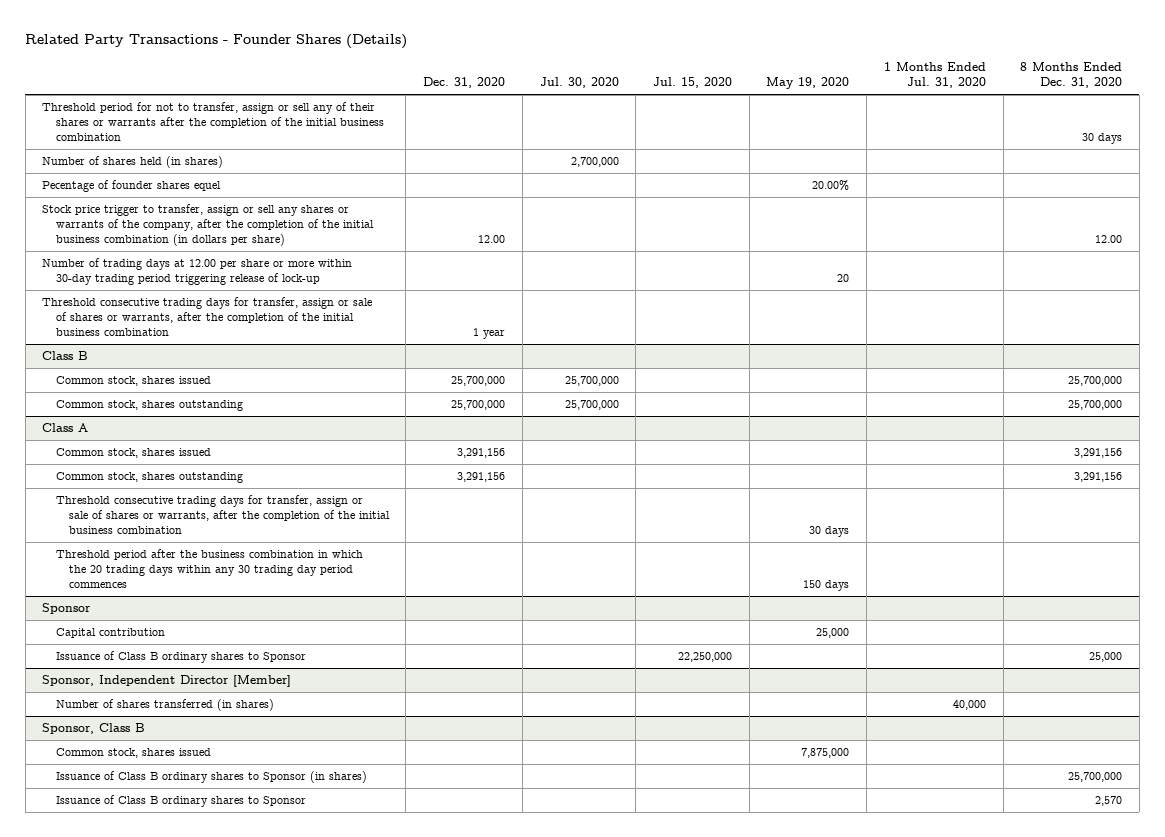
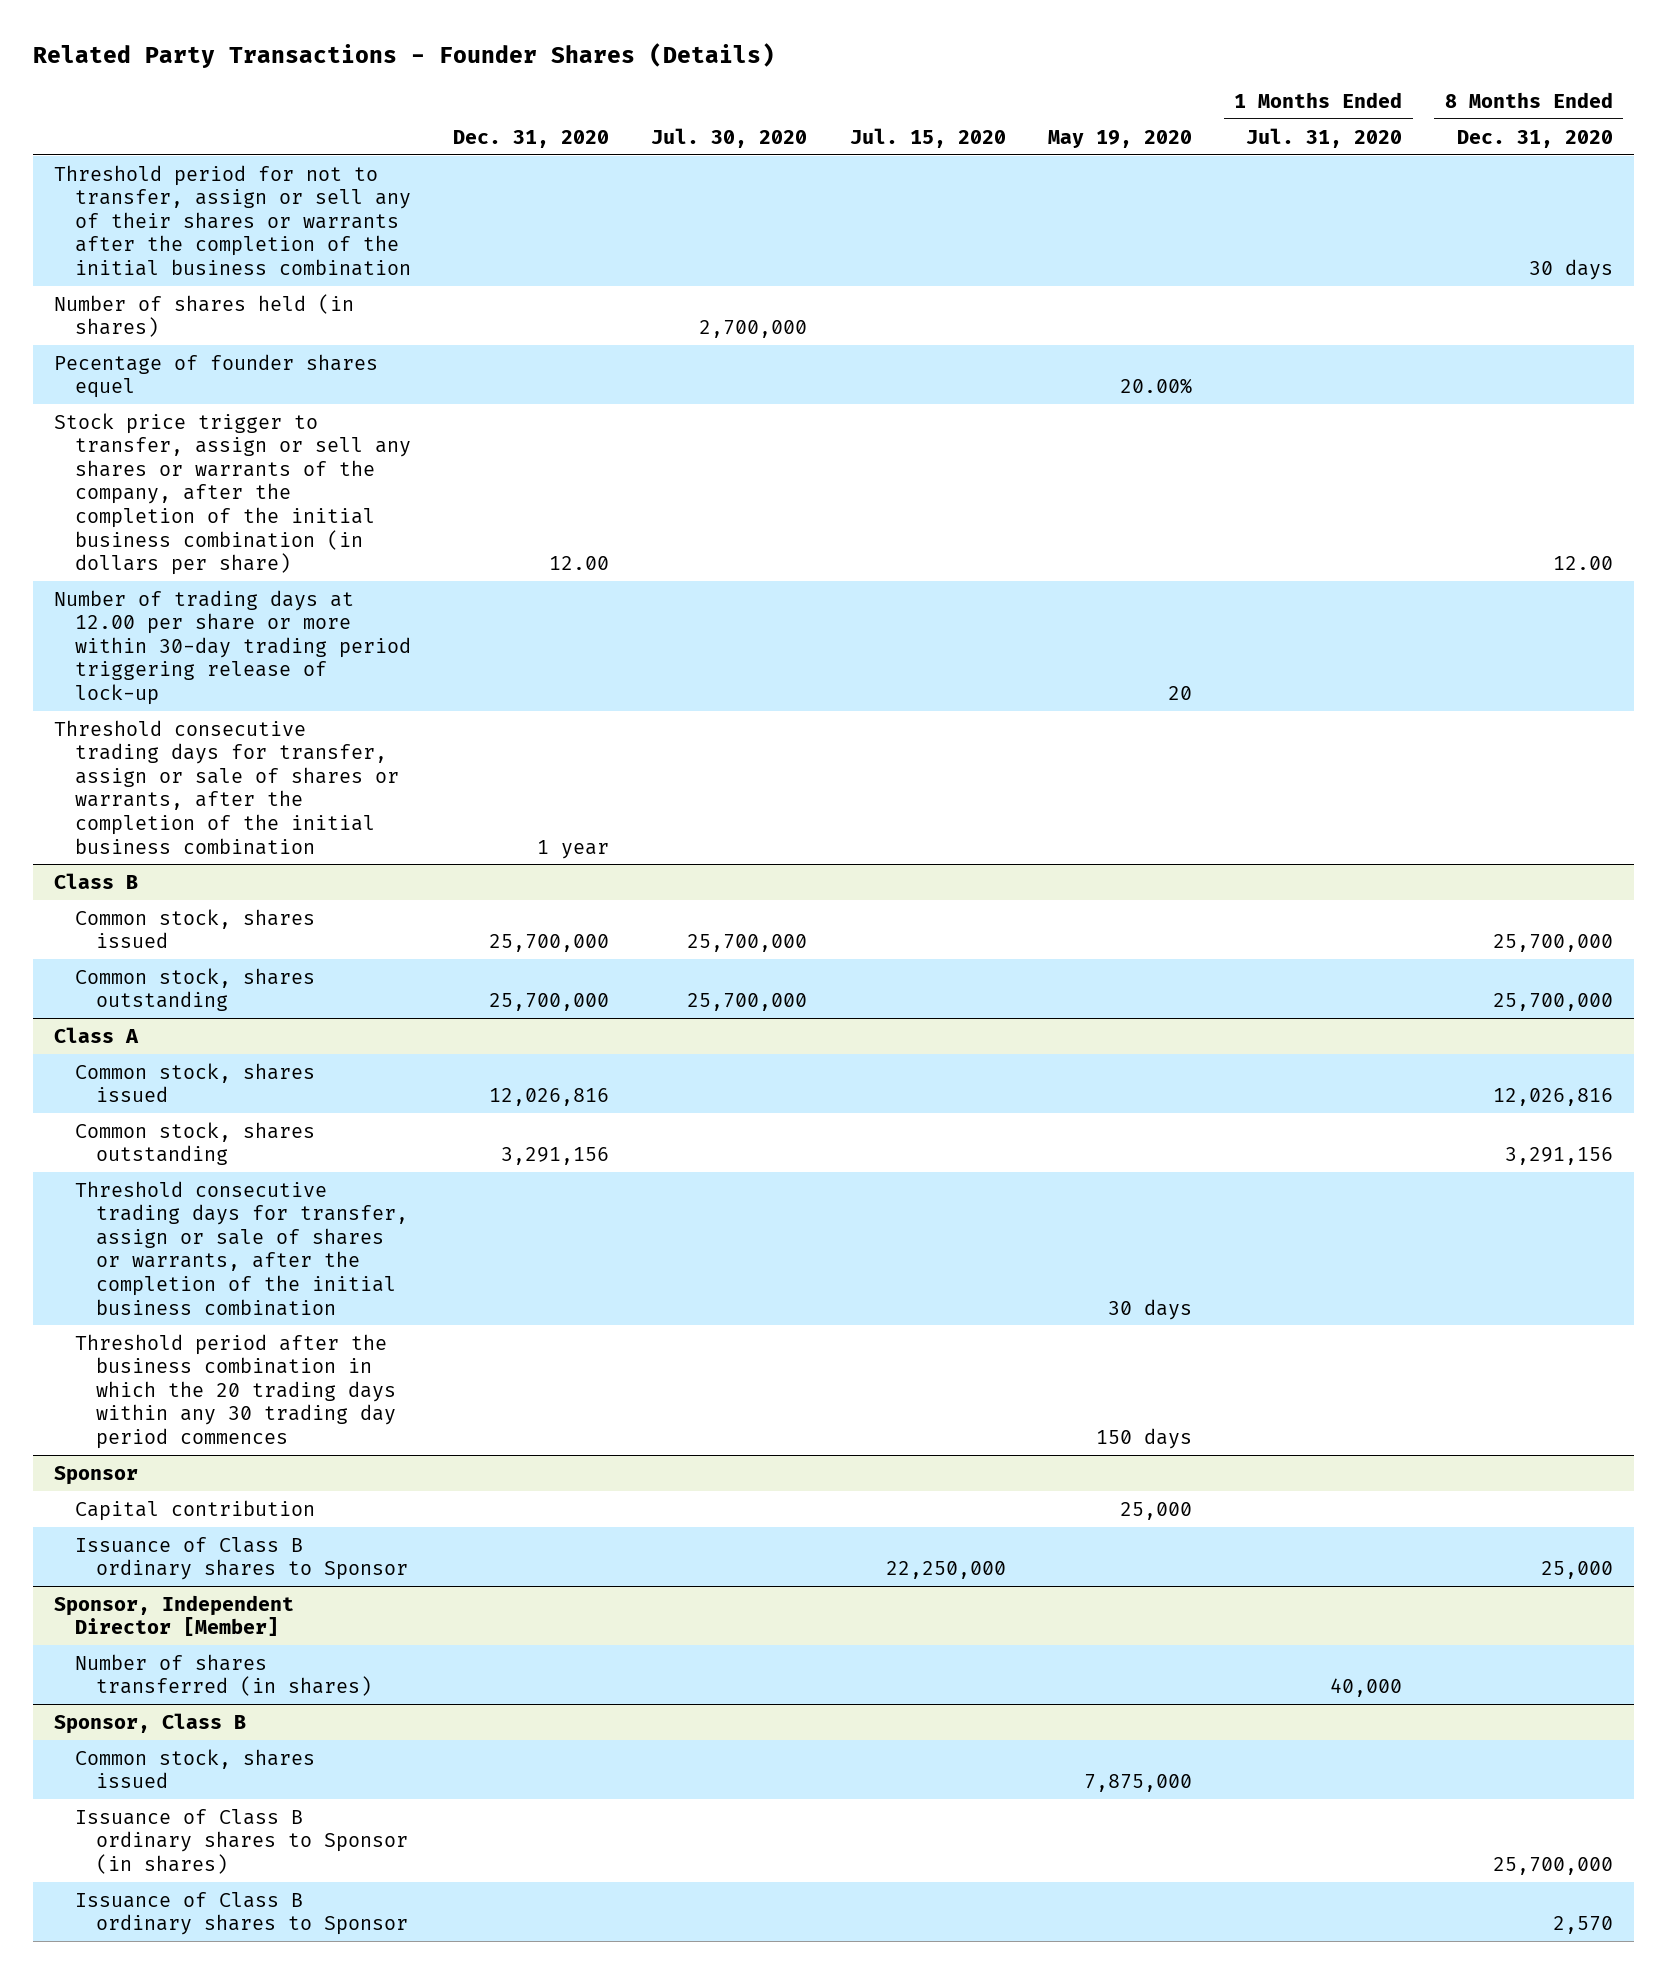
@ Class A
- Common stock, shares issued | 3,291,156 | | | | | 3,291,156
+ Common stock, shares issued | 12,026,816 | | | | | 12,026,816

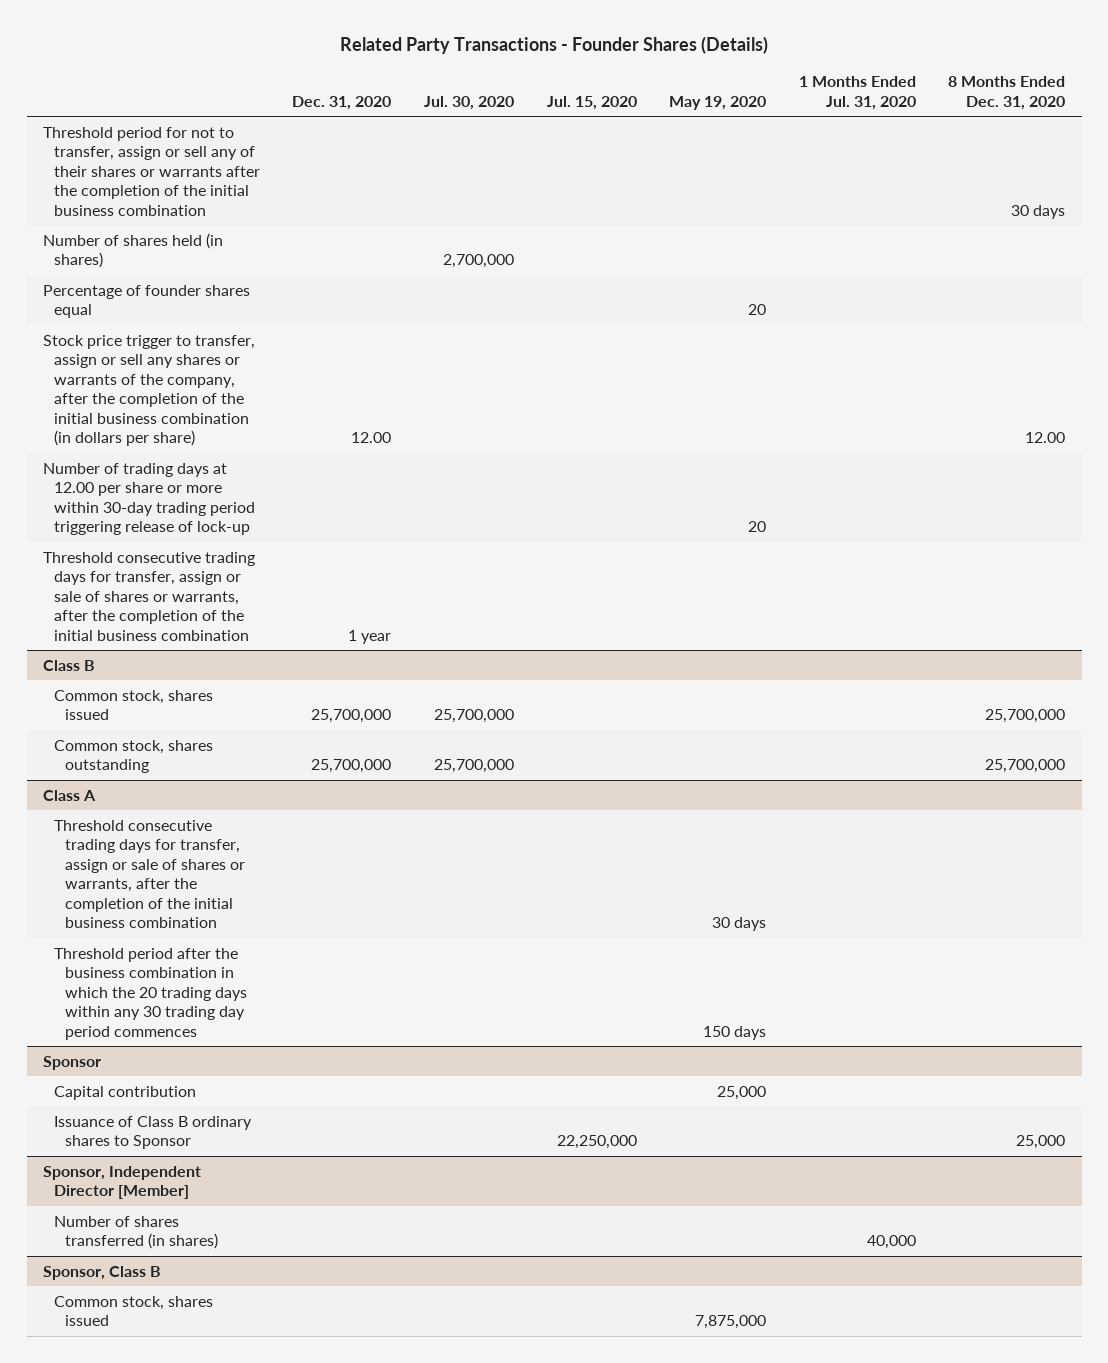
- Pecentage of founder shares equel | | | | 20.00% | |
+ Percentage of founder shares equal | | | | 20 | |
@ Class A
- Common stock, shares issued | 12,026,816 | | | | | 12,026,816
- Common stock, shares outstanding | 3,291,156 | | | | | 3,291,156
@ Sponsor, Class B
- Issuance of Class B ordinary shares to Sponsor (in shares) | | | | | | 25,700,000
- Issuance of Class B ordinary shares to Sponsor | | | | | | 2,570

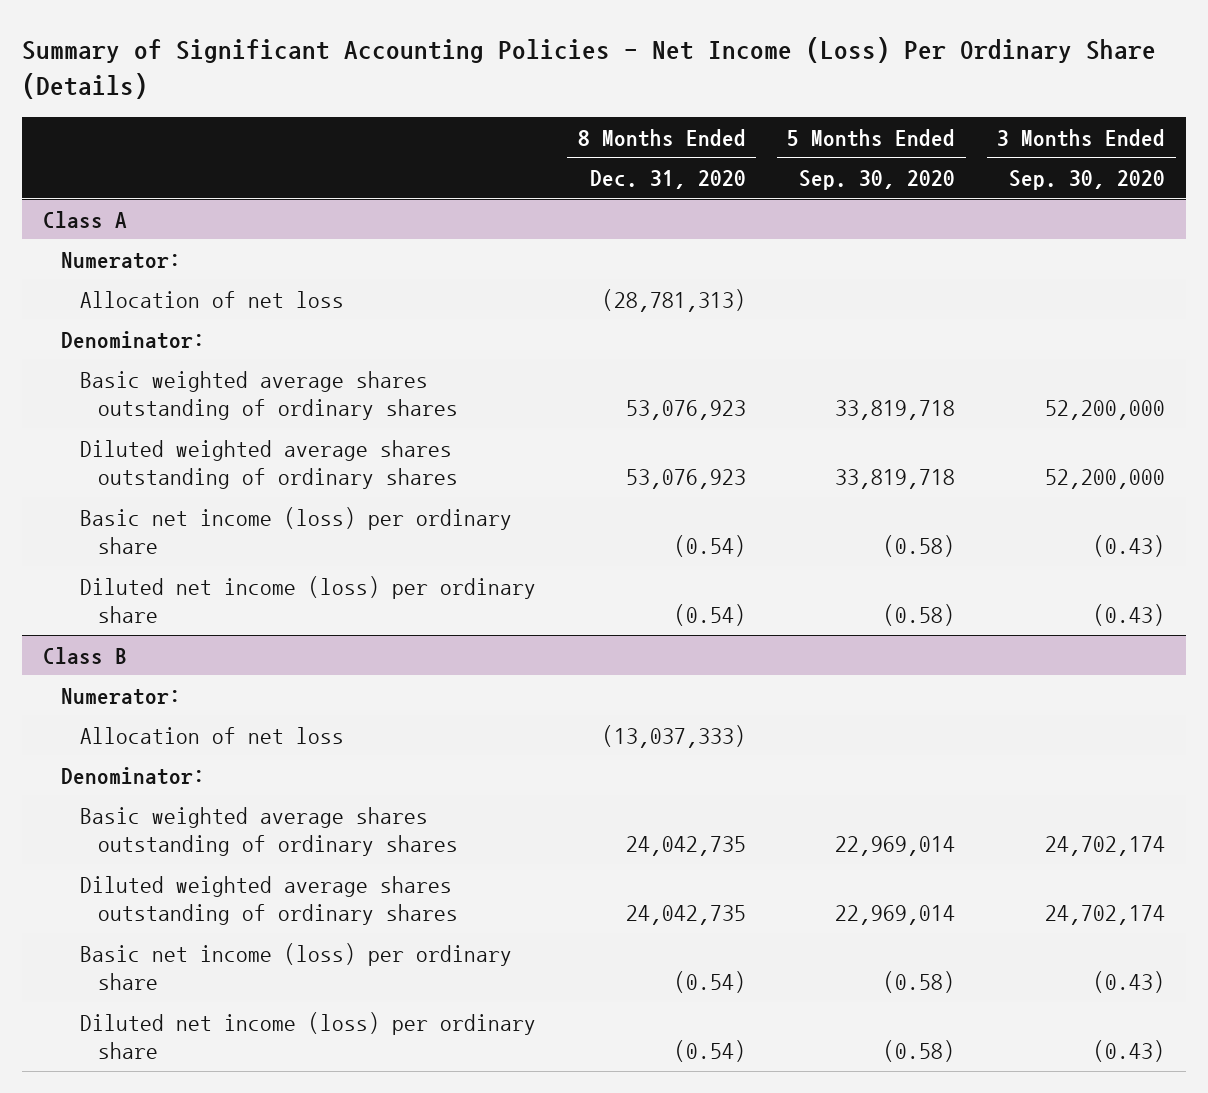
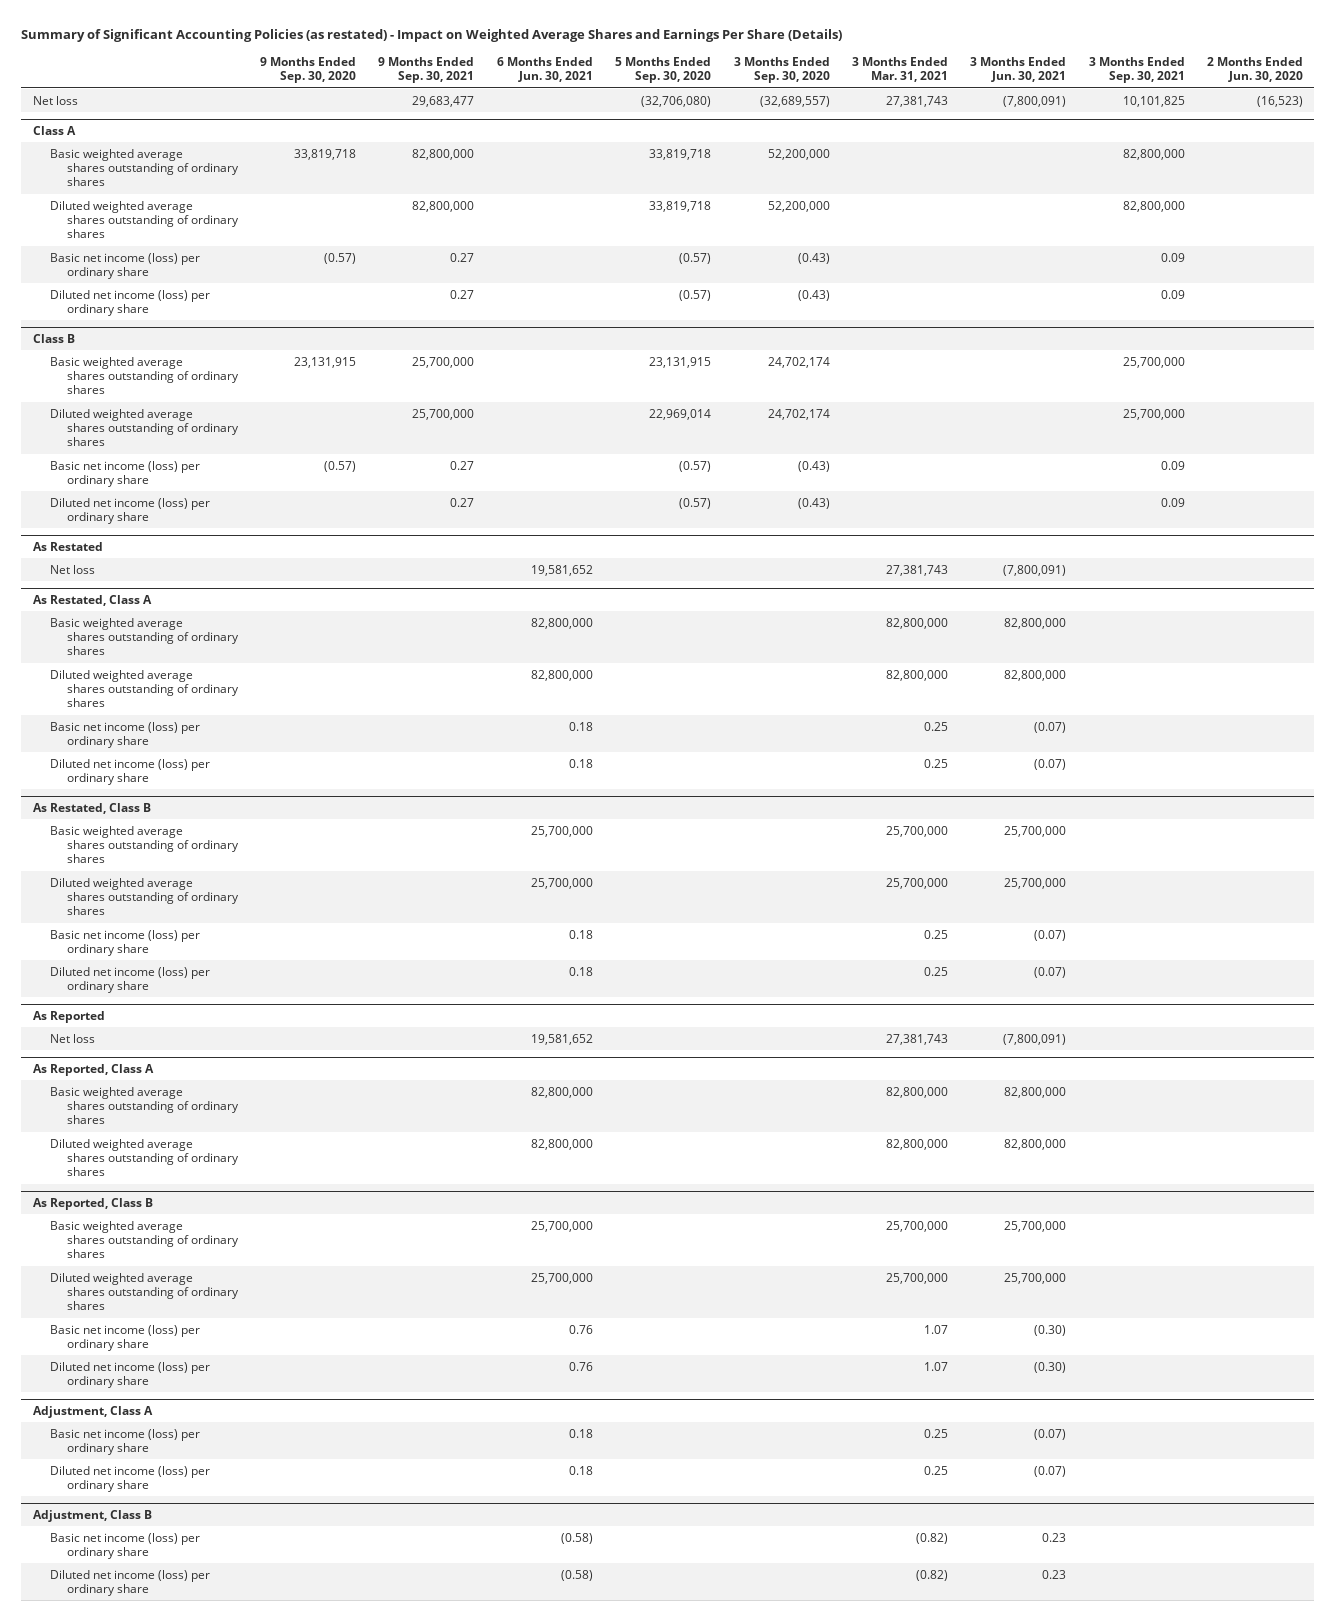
- Summary of Significant Accounting Policies - Net Income (Loss) Per Ordinary Share (Details)
+ Summary of Significant Accounting Policies (as restated) - Impact on Weighted Average Shares and Earnings Per Share (Details)
- | 8 Months Ended Dec. 31, 2020 | 5 Months Ended Sep. 30, 2020 | 3 Months Ended Sep. 30, 2020
+ | 9 Months Ended Sep. 30, 2020 | 9 Months Ended Sep. 30, 2021 | 6 Months Ended Jun. 30, 2021 | 5 Months Ended Sep. 30, 2020 | 3 Months Ended Sep. 30, 2020 | 3 Months Ended Mar. 31, 2021 | 3 Months Ended Jun. 30, 2021 | 3 Months Ended Sep. 30, 2021 | 2 Months Ended Jun. 30, 2020
+ Net loss | | 29,683,477 | | (32,706,080) | (32,689,557) | 27,381,743 | (7,800,091) | 10,101,825 | (16,523)
@ Class A
- Numerator:
- Allocation of net loss | (28,781,313) | |
- Denominator:
- Basic net income (loss) per ordinary share | (0.54) | (0.58) | (0.43)
- Diluted net income (loss) per ordinary share | (0.54) | (0.58) | (0.43)
+ Basic net income (loss) per ordinary share | (0.57) | 0.27 | | (0.57) | (0.43) | | | 0.09 |
+ Diluted net income (loss) per ordinary share | | 0.27 | | (0.57) | (0.43) | | | 0.09 |
@ Class B
- Numerator:
- Allocation of net loss | (13,037,333) | |
- Denominator:
- Basic weighted average shares outstanding of ordinary shares | 24,042,735 | 22,969,014 | 24,702,174
+ Basic weighted average shares outstanding of ordinary shares | 23,131,915 | 25,700,000 | | 23,131,915 | 24,702,174 | | | 25,700,000 |
- Basic net income (loss) per ordinary share | (0.54) | (0.58) | (0.43)
- Diluted net income (loss) per ordinary share | (0.54) | (0.58) | (0.43)
+ Basic net income (loss) per ordinary share | (0.57) | 0.27 | | (0.57) | (0.43) | | | 0.09 |
+ Diluted net income (loss) per ordinary share | | 0.27 | | (0.57) | (0.43) | | | 0.09 |
+ As Restated
+ Net loss | | | 19,581,652 | | | 27,381,743 | (7,800,091) | |
+ As Restated, Class A
+ Basic weighted average shares outstanding of ordinary shares | | | 82,800,000 | | | 82,800,000 | 82,800,000 | |
+ Diluted weighted average shares outstanding of ordinary shares | | | 82,800,000 | | | 82,800,000 | 82,800,000 | |
+ Basic net income (loss) per ordinary share | | | 0.18 | | | 0.25 | (0.07) | |
+ Diluted net income (loss) per ordinary share | | | 0.18 | | | 0.25 | (0.07) | |
+ As Restated, Class B
+ Basic weighted average shares outstanding of ordinary shares | | | 25,700,000 | | | 25,700,000 | 25,700,000 | |
+ Diluted weighted average shares outstanding of ordinary shares | | | 25,700,000 | | | 25,700,000 | 25,700,000 | |
+ Basic net income (loss) per ordinary share | | | 0.18 | | | 0.25 | (0.07) | |
+ Diluted net income (loss) per ordinary share | | | 0.18 | | | 0.25 | (0.07) | |
+ As Reported
+ Net loss | | | 19,581,652 | | | 27,381,743 | (7,800,091) | |
+ As Reported, Class A
+ Basic weighted average shares outstanding of ordinary shares | | | 82,800,000 | | | 82,800,000 | 82,800,000 | |
+ Diluted weighted average shares outstanding of ordinary shares | | | 82,800,000 | | | 82,800,000 | 82,800,000 | |
+ As Reported, Class B
+ Basic weighted average shares outstanding of ordinary shares | | | 25,700,000 | | | 25,700,000 | 25,700,000 | |
+ Diluted weighted average shares outstanding of ordinary shares | | | 25,700,000 | | | 25,700,000 | 25,700,000 | |
+ Basic net income (loss) per ordinary share | | | 0.76 | | | 1.07 | (0.30) | |
+ Diluted net income (loss) per ordinary share | | | 0.76 | | | 1.07 | (0.30) | |
+ Adjustment, Class A
+ Basic net income (loss) per ordinary share | | | 0.18 | | | 0.25 | (0.07) | |
+ Diluted net income (loss) per ordinary share | | | 0.18 | | | 0.25 | (0.07) | |
+ Adjustment, Class B
+ Basic net income (loss) per ordinary share | | | (0.58) | | | (0.82) | 0.23 | |
+ Diluted net income (loss) per ordinary share | | | (0.58) | | | (0.82) | 0.23 | |

